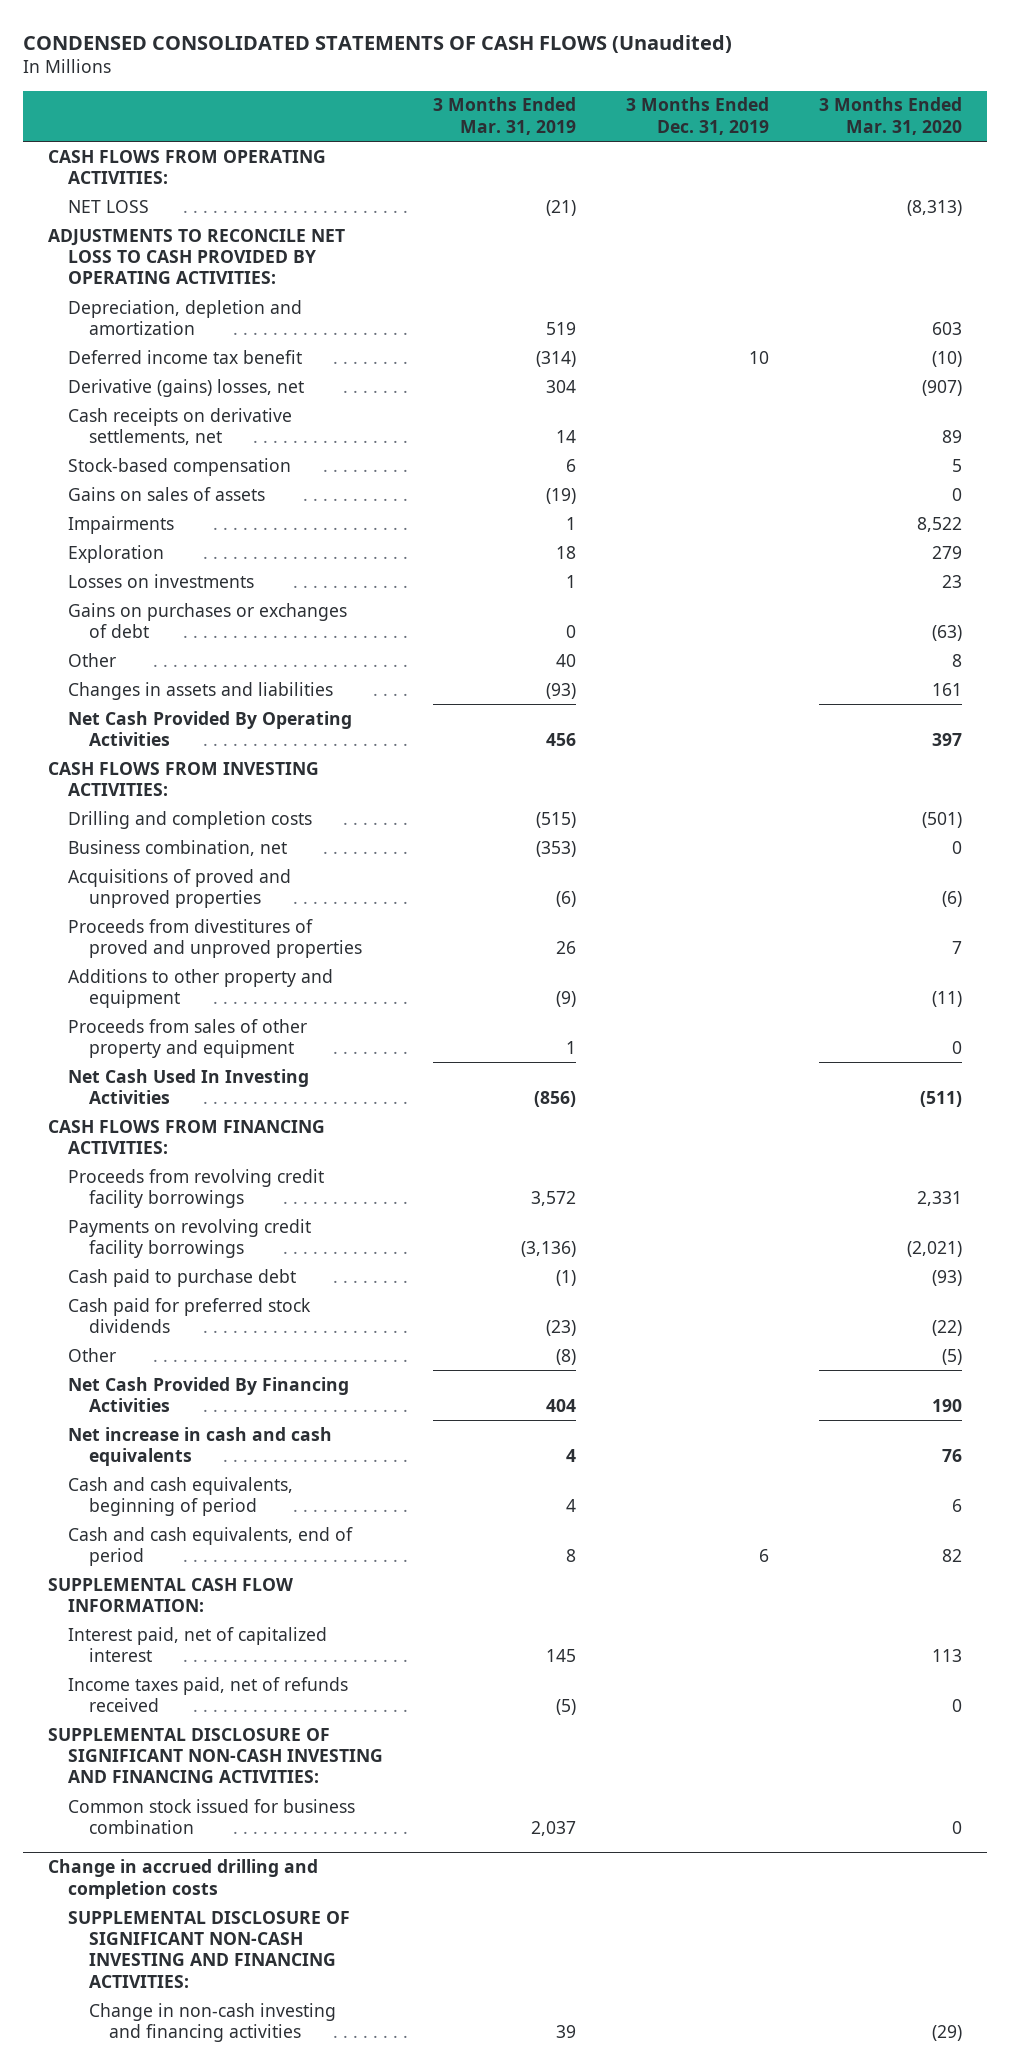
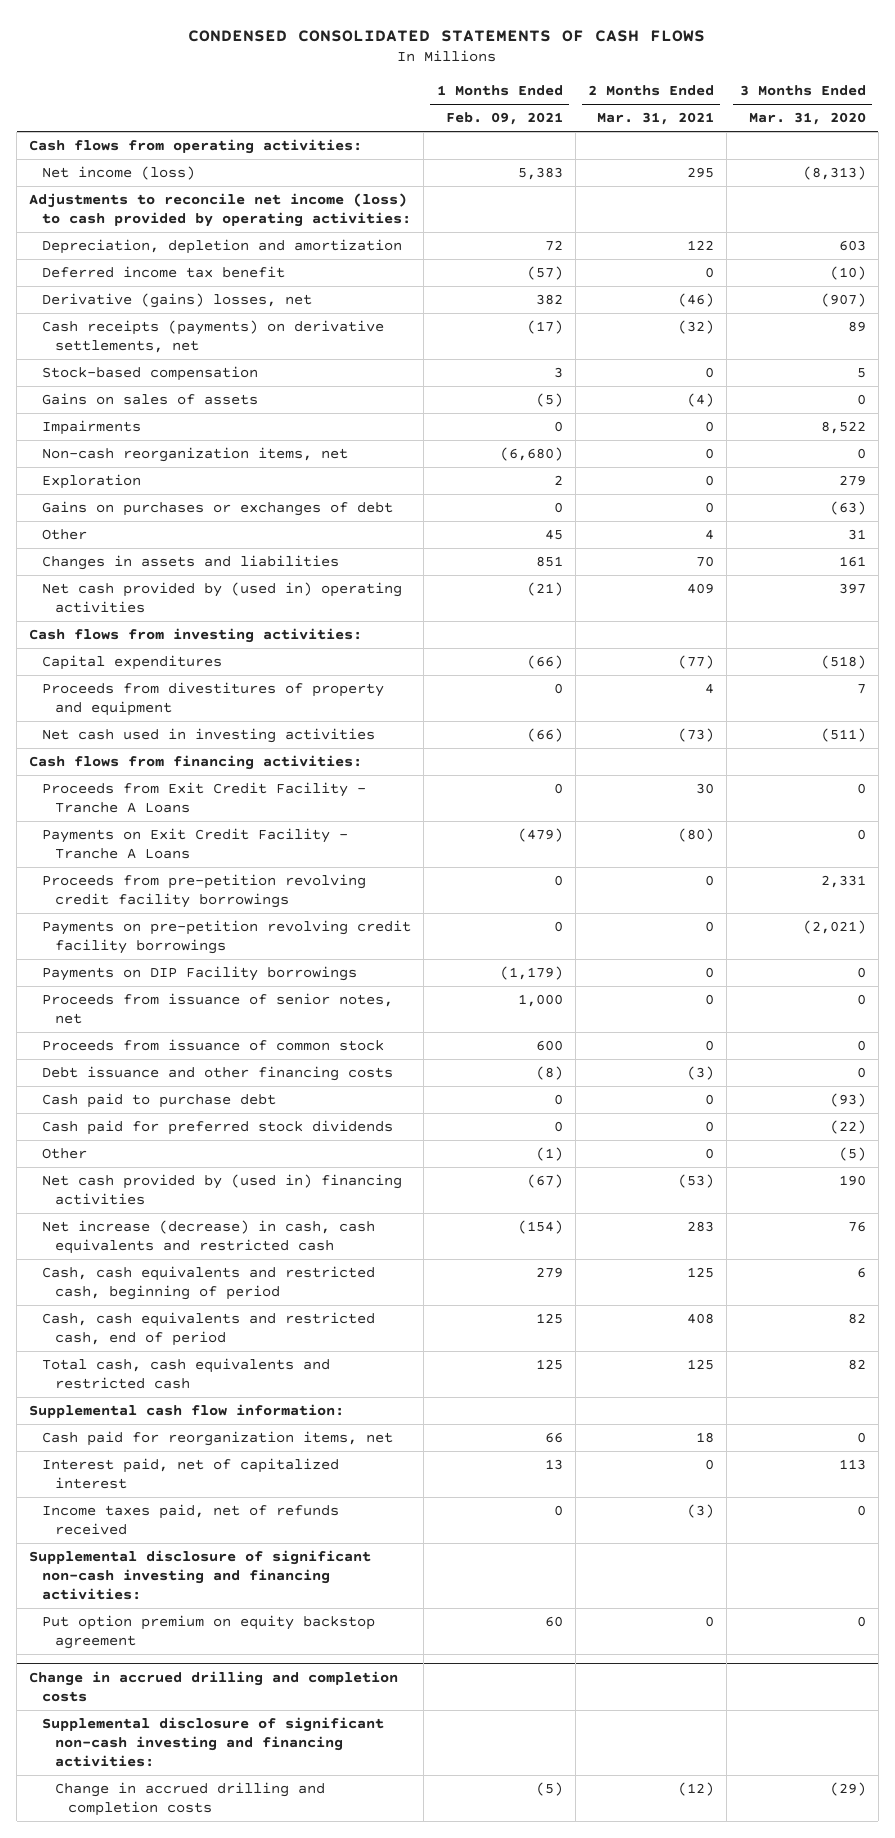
- CONDENSED CONSOLIDATED STATEMENTS OF CASH FLOWS (Unaudited)
+ CONDENSED CONSOLIDATED STATEMENTS OF CASH FLOWS
- | 3 Months Ended Mar. 31, 2019 | 3 Months Ended Dec. 31, 2019 | 3 Months Ended Mar. 31, 2020
+ | 1 Months Ended Feb. 09, 2021 | 2 Months Ended Mar. 31, 2021 | 3 Months Ended Mar. 31, 2020
- CASH FLOWS FROM OPERATING ACTIVITIES:
- NET LOSS | (21) | | (8,313)
- ADJUSTMENTS TO RECONCILE NET LOSS TO CASH PROVIDED BY OPERATING ACTIVITIES:
+ Cash flows from operating activities:
+ Net income (loss) | 5,383 | 295 | (8,313)
+ Adjustments to reconcile net income (loss) to cash provided by operating activities:
- Cash receipts on derivative settlements, net | 14 | | 89
+ Cash receipts (payments) on derivative settlements, net | (17) | (32) | 89
+ Non-cash reorganization items, net | (6,680) | 0 | 0
- Losses on investments | 1 | | 23
- Other | 40 | | 8
+ Other | 45 | 4 | 31
- Net Cash Provided By Operating Activities | 456 | | 397
- CASH FLOWS FROM INVESTING ACTIVITIES:
- Drilling and completion costs | (515) | | (501)
- Business combination, net | (353) | | 0
- Acquisitions of proved and unproved properties | (6) | | (6)
- Proceeds from divestitures of proved and unproved properties | 26 | | 7
- Additions to other property and equipment | (9) | | (11)
- Proceeds from sales of other property and equipment | 1 | | 0
- Net Cash Used In Investing Activities | (856) | | (511)
- CASH FLOWS FROM FINANCING ACTIVITIES:
- Proceeds from revolving credit facility borrowings | 3,572 | | 2,331
- Payments on revolving credit facility borrowings | (3,136) | | (2,021)
+ Net cash provided by (used in) operating activities | (21) | 409 | 397
+ Cash flows from investing activities:
+ Capital expenditures | (66) | (77) | (518)
+ Proceeds from divestitures of property and equipment | 0 | 4 | 7
+ Net cash used in investing activities | (66) | (73) | (511)
+ Cash flows from financing activities:
+ Proceeds from Exit Credit Facility - Tranche A Loans | 0 | 30 | 0
+ Payments on Exit Credit Facility - Tranche A Loans | (479) | (80) | 0
+ Proceeds from pre-petition revolving credit facility borrowings | 0 | 0 | 2,331
+ Payments on pre-petition revolving credit facility borrowings | 0 | 0 | (2,021)
+ Payments on DIP Facility borrowings | (1,179) | 0 | 0
+ Proceeds from issuance of senior notes, net | 1,000 | 0 | 0
+ Proceeds from issuance of common stock | 600 | 0 | 0
+ Debt issuance and other financing costs | (8) | (3) | 0
- Net Cash Provided By Financing Activities | 404 | | 190
- Net increase in cash and cash equivalents | 4 | | 76
- Cash and cash equivalents, beginning of period | 4 | | 6
- Cash and cash equivalents, end of period | 8 | 6 | 82
- SUPPLEMENTAL CASH FLOW INFORMATION:
+ Net cash provided by (used in) financing activities | (67) | (53) | 190
+ Net increase (decrease) in cash, cash equivalents and restricted cash | (154) | 283 | 76
+ Cash, cash equivalents and restricted cash, beginning of period | 279 | 125 | 6
+ Cash, cash equivalents and restricted cash, end of period | 125 | 408 | 82
+ Total cash, cash equivalents and restricted cash | 125 | 125 | 82
+ Supplemental cash flow information:
+ Cash paid for reorganization items, net | 66 | 18 | 0
- SUPPLEMENTAL DISCLOSURE OF SIGNIFICANT NON-CASH INVESTING AND FINANCING ACTIVITIES:
- Common stock issued for business combination | 2,037 | | 0
+ Supplemental disclosure of significant non-cash investing and financing activities:
+ Put option premium on equity backstop agreement | 60 | 0 | 0
@ Change in accrued drilling and completion costs
- SUPPLEMENTAL DISCLOSURE OF SIGNIFICANT NON-CASH INVESTING AND FINANCING ACTIVITIES:
- Change in non-cash investing and financing activities | 39 | | (29)
+ Supplemental disclosure of significant non-cash investing and financing activities:
+ Change in accrued drilling and completion costs | (5) | (12) | (29)

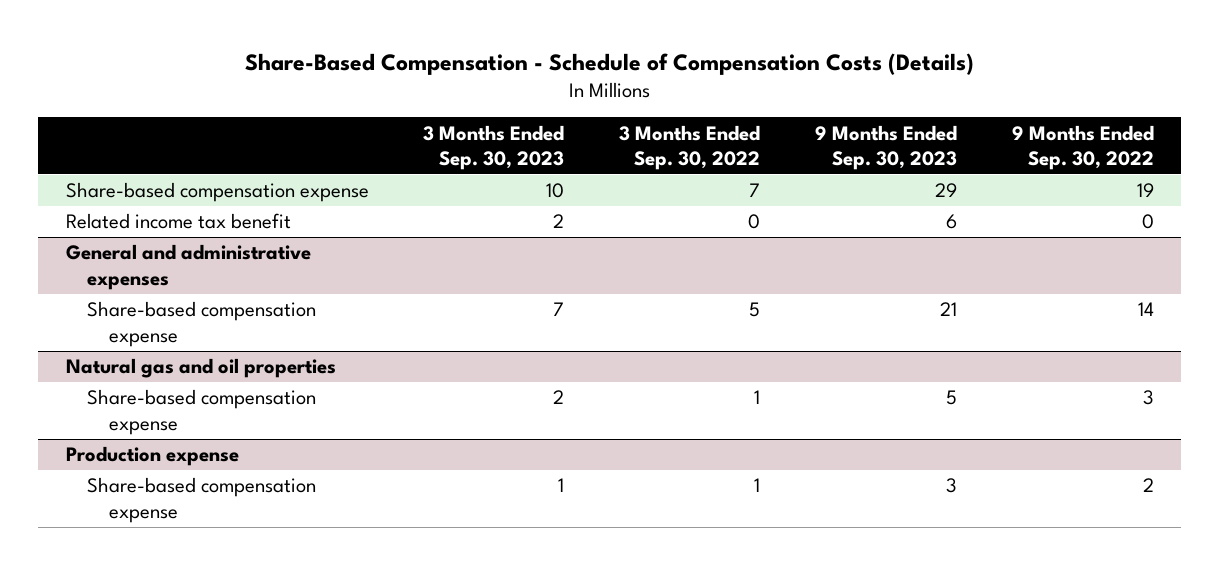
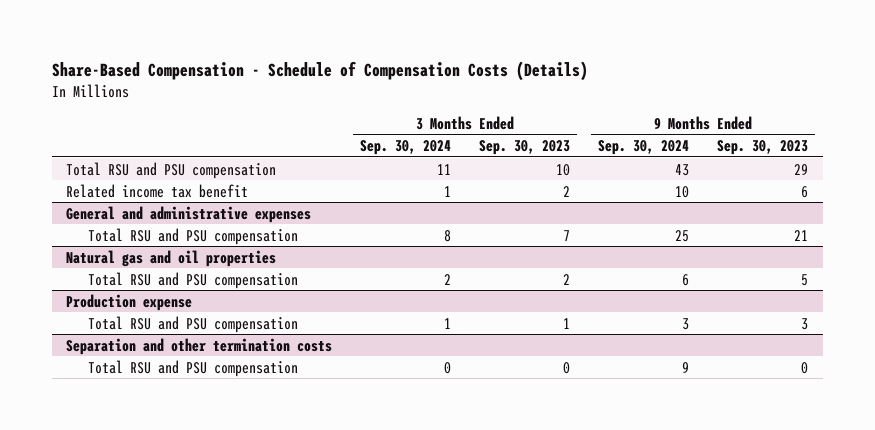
- | 3 Months Ended Sep. 30, 2023 | 3 Months Ended Sep. 30, 2022 | 9 Months Ended Sep. 30, 2023 | 9 Months Ended Sep. 30, 2022
+ | 3 Months Ended Sep. 30, 2024 | 3 Months Ended Sep. 30, 2023 | 9 Months Ended Sep. 30, 2024 | 9 Months Ended Sep. 30, 2023
- Share-based compensation expense | 10 | 7 | 29 | 19
+ Total RSU and PSU compensation | 11 | 10 | 43 | 29
@ General and administrative expenses
- Share-based compensation expense | 7 | 5 | 21 | 14
+ Total RSU and PSU compensation | 8 | 7 | 25 | 21
@ Natural gas and oil properties
- Share-based compensation expense | 2 | 1 | 5 | 3
+ Total RSU and PSU compensation | 2 | 2 | 6 | 5
@ Production expense
- Share-based compensation expense | 1 | 1 | 3 | 2
+ Total RSU and PSU compensation | 1 | 1 | 3 | 3
+ Separation and other termination costs
+ Total RSU and PSU compensation | 0 | 0 | 9 | 0

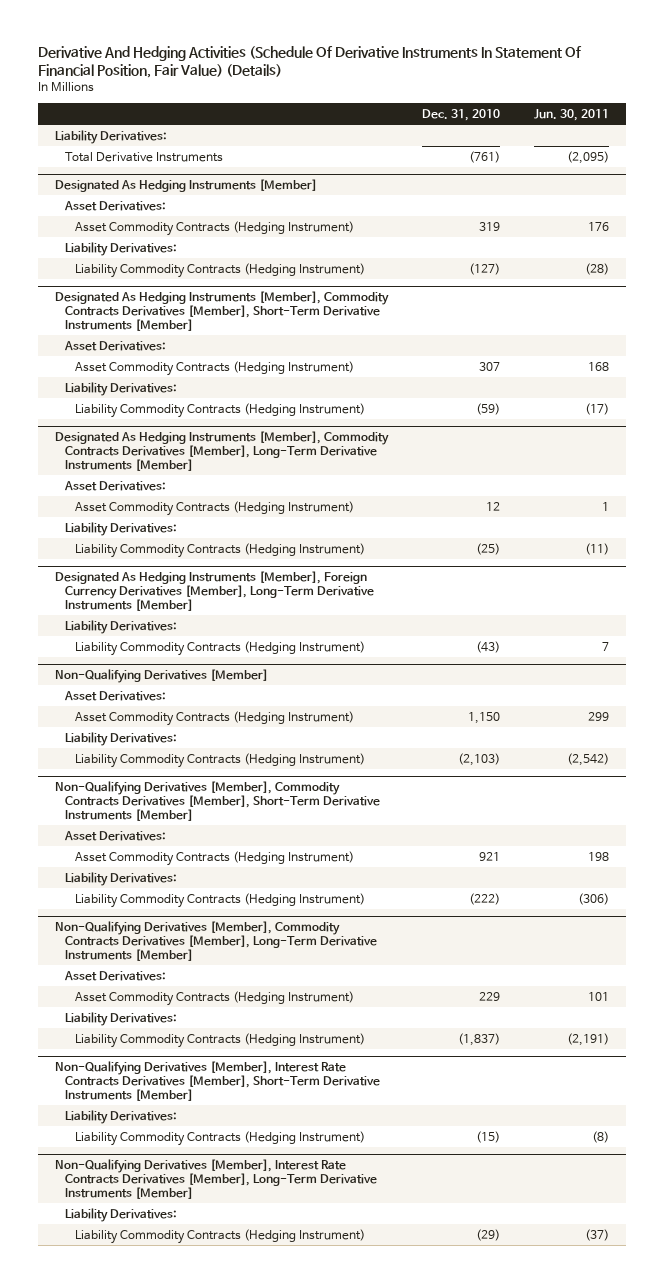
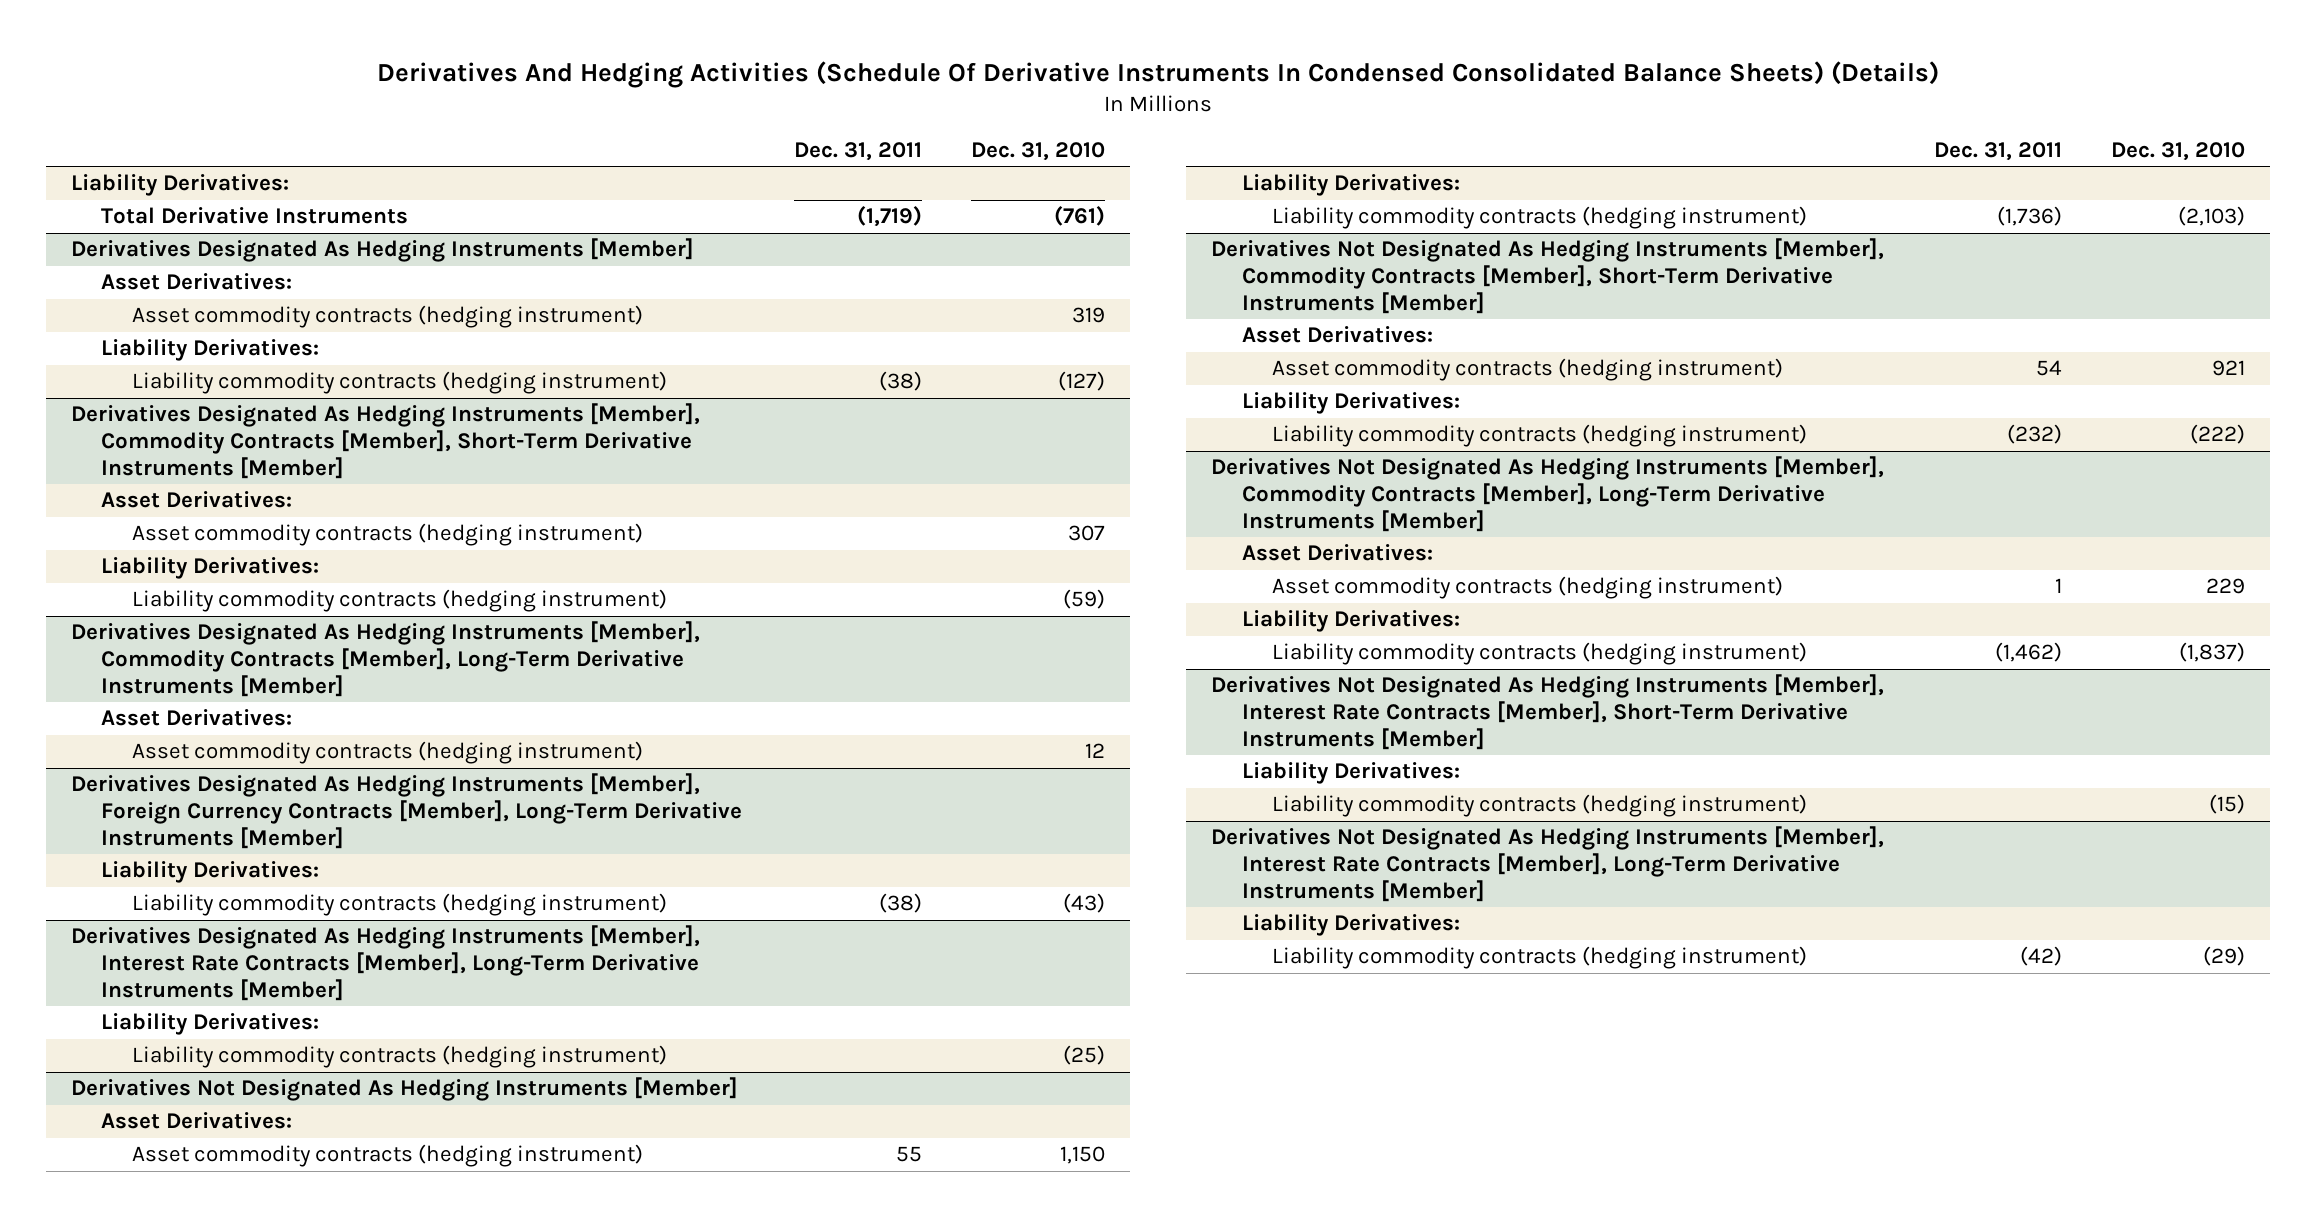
- Derivative And Hedging Activities (Schedule Of Derivative Instruments In Statement Of Financial Position, Fair Value) (Details)
+ Derivatives And Hedging Activities (Schedule Of Derivative Instruments In Condensed Consolidated Balance Sheets) (Details)
- | Dec. 31, 2010 | Jun. 30, 2011
+ | Dec. 31, 2011 | Dec. 31, 2010
- Designated As Hedging Instruments [Member]
+ Derivatives Designated As Hedging Instruments [Member]
- Asset Commodity Contracts (Hedging Instrument) | 319 | 176
+ Asset commodity contracts (hedging instrument) | | 319
- Liability Commodity Contracts (Hedging Instrument) | (127) | (28)
- Designated As Hedging Instruments [Member], Commodity Contracts Derivatives [Member], Short-Term Derivative Instruments [Member]
+ Liability commodity contracts (hedging instrument) | (38) | (127)
+ Derivatives Designated As Hedging Instruments [Member], Commodity Contracts [Member], Short-Term Derivative Instruments [Member]
- Asset Commodity Contracts (Hedging Instrument) | 307 | 168
+ Asset commodity contracts (hedging instrument) | | 307
- Liability Commodity Contracts (Hedging Instrument) | (59) | (17)
- Designated As Hedging Instruments [Member], Commodity Contracts Derivatives [Member], Long-Term Derivative Instruments [Member]
+ Liability commodity contracts (hedging instrument) | | (59)
+ Derivatives Designated As Hedging Instruments [Member], Commodity Contracts [Member], Long-Term Derivative Instruments [Member]
- Asset Commodity Contracts (Hedging Instrument) | 12 | 1
+ Asset commodity contracts (hedging instrument) | | 12
+ Derivatives Designated As Hedging Instruments [Member], Foreign Currency Contracts [Member], Long-Term Derivative Instruments [Member]
- Liability Commodity Contracts (Hedging Instrument) | (25) | (11)
- Designated As Hedging Instruments [Member], Foreign Currency Derivatives [Member], Long-Term Derivative Instruments [Member]
+ Liability commodity contracts (hedging instrument) | (38) | (43)
+ Derivatives Designated As Hedging Instruments [Member], Interest Rate Contracts [Member], Long-Term Derivative Instruments [Member]
- Liability Commodity Contracts (Hedging Instrument) | (43) | 7
- Non-Qualifying Derivatives [Member]
+ Liability commodity contracts (hedging instrument) | | (25)
+ Derivatives Not Designated As Hedging Instruments [Member]
- Asset Commodity Contracts (Hedging Instrument) | 1,150 | 299
+ Asset commodity contracts (hedging instrument) | 55 | 1,150
- Liability Commodity Contracts (Hedging Instrument) | (2,103) | (2,542)
- Non-Qualifying Derivatives [Member], Commodity Contracts Derivatives [Member], Short-Term Derivative Instruments [Member]
+ Liability commodity contracts (hedging instrument) | (1,736) | (2,103)
+ Derivatives Not Designated As Hedging Instruments [Member], Commodity Contracts [Member], Short-Term Derivative Instruments [Member]
- Asset Commodity Contracts (Hedging Instrument) | 921 | 198
+ Asset commodity contracts (hedging instrument) | 54 | 921
- Liability Commodity Contracts (Hedging Instrument) | (222) | (306)
- Non-Qualifying Derivatives [Member], Commodity Contracts Derivatives [Member], Long-Term Derivative Instruments [Member]
+ Liability commodity contracts (hedging instrument) | (232) | (222)
+ Derivatives Not Designated As Hedging Instruments [Member], Commodity Contracts [Member], Long-Term Derivative Instruments [Member]
- Asset Commodity Contracts (Hedging Instrument) | 229 | 101
+ Asset commodity contracts (hedging instrument) | 1 | 229
- Liability Commodity Contracts (Hedging Instrument) | (1,837) | (2,191)
- Non-Qualifying Derivatives [Member], Interest Rate Contracts Derivatives [Member], Short-Term Derivative Instruments [Member]
+ Liability commodity contracts (hedging instrument) | (1,462) | (1,837)
+ Derivatives Not Designated As Hedging Instruments [Member], Interest Rate Contracts [Member], Short-Term Derivative Instruments [Member]
- Liability Commodity Contracts (Hedging Instrument) | (15) | (8)
- Non-Qualifying Derivatives [Member], Interest Rate Contracts Derivatives [Member], Long-Term Derivative Instruments [Member]
+ Liability commodity contracts (hedging instrument) | | (15)
+ Derivatives Not Designated As Hedging Instruments [Member], Interest Rate Contracts [Member], Long-Term Derivative Instruments [Member]
- Liability Commodity Contracts (Hedging Instrument) | (29) | (37)
+ Liability commodity contracts (hedging instrument) | (42) | (29)

